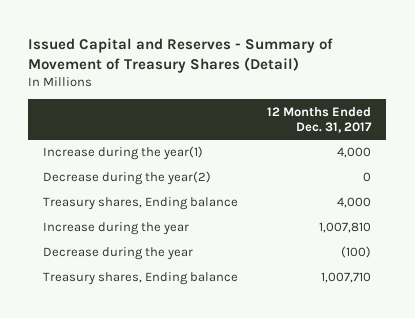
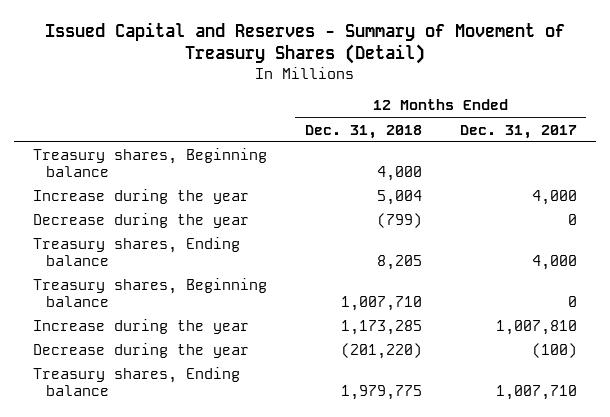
- | 12 Months Ended Dec. 31, 2017
+ | 12 Months Ended Dec. 31, 2018 | 12 Months Ended Dec. 31, 2017
- Increase during the year(1) | 4,000
- Decrease during the year(2) | 0
+ Treasury shares, Beginning balance | 4,000 |
+ Increase during the year | 5,004 | 4,000
+ Decrease during the year | (799) | 0
+ Treasury shares, Beginning balance | 1,007,710 | 0

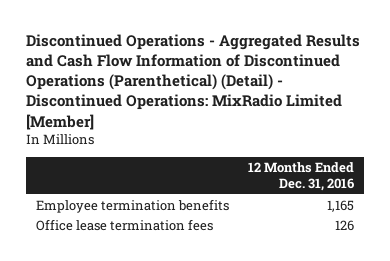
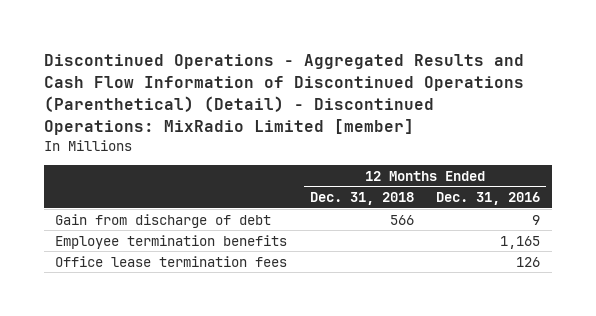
- Discontinued Operations - Aggregated Results and Cash Flow Information of Discontinued Operations (Parenthetical) (Detail) - Discontinued Operations: MixRadio Limited [Member]
+ Discontinued Operations - Aggregated Results and Cash Flow Information of Discontinued Operations (Parenthetical) (Detail) - Discontinued Operations: MixRadio Limited [member]
- | 12 Months Ended Dec. 31, 2016
+ | 12 Months Ended Dec. 31, 2018 | 12 Months Ended Dec. 31, 2016
+ Gain from discharge of debt | 566 | 9

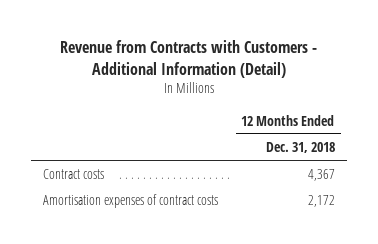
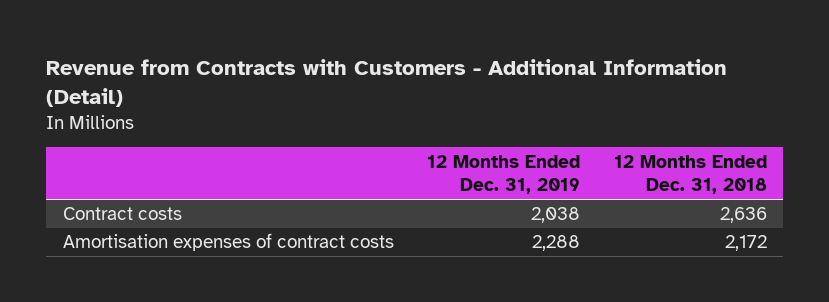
- | 12 Months Ended Dec. 31, 2018
+ | 12 Months Ended Dec. 31, 2019 | 12 Months Ended Dec. 31, 2018
- Contract costs | 4,367
+ Contract costs | 2,038 | 2,636

